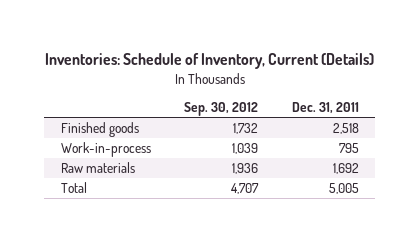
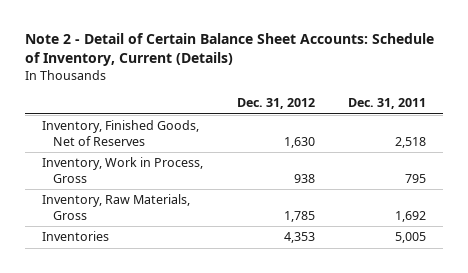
- Inventories: Schedule of Inventory, Current (Details)
+ Note 2 - Detail of Certain Balance Sheet Accounts: Schedule of Inventory, Current (Details)
- | Sep. 30, 2012 | Dec. 31, 2011
+ | Dec. 31, 2012 | Dec. 31, 2011
- Finished goods | 1,732 | 2,518
- Work-in-process | 1,039 | 795
- Raw materials | 1,936 | 1,692
- Total | 4,707 | 5,005
+ Inventory, Finished Goods, Net of Reserves | 1,630 | 2,518
+ Inventory, Work in Process, Gross | 938 | 795
+ Inventory, Raw Materials, Gross | 1,785 | 1,692
+ Inventories | 4,353 | 5,005

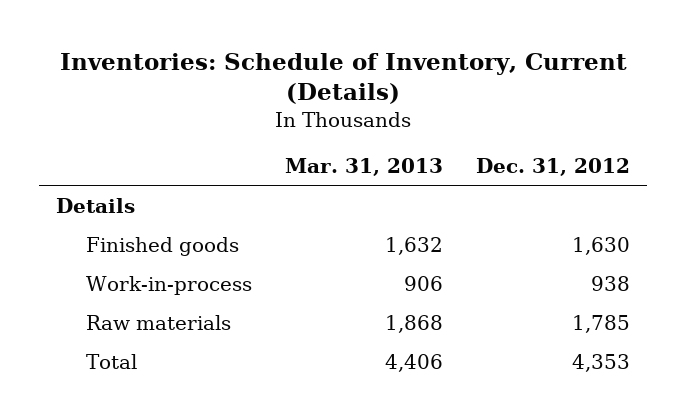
- Note 2 - Detail of Certain Balance Sheet Accounts: Schedule of Inventory, Current (Details)
+ Inventories: Schedule of Inventory, Current (Details)
- | Dec. 31, 2012 | Dec. 31, 2011
+ | Mar. 31, 2013 | Dec. 31, 2012
- Inventory, Finished Goods, Net of Reserves | 1,630 | 2,518
- Inventory, Work in Process, Gross | 938 | 795
- Inventory, Raw Materials, Gross | 1,785 | 1,692
- Inventories | 4,353 | 5,005
+ Details
+ Finished goods | 1,632 | 1,630
+ Work-in-process | 906 | 938
+ Raw materials | 1,868 | 1,785
+ Total | 4,406 | 4,353

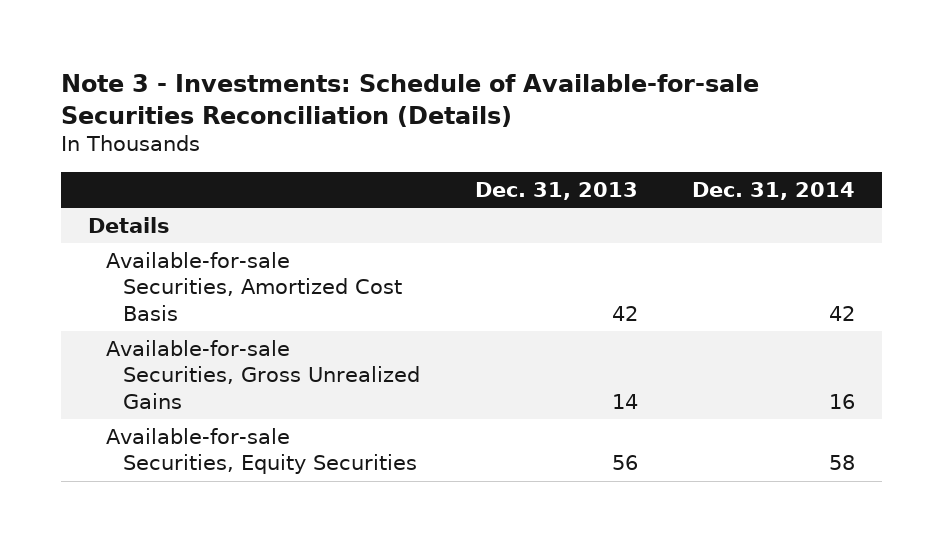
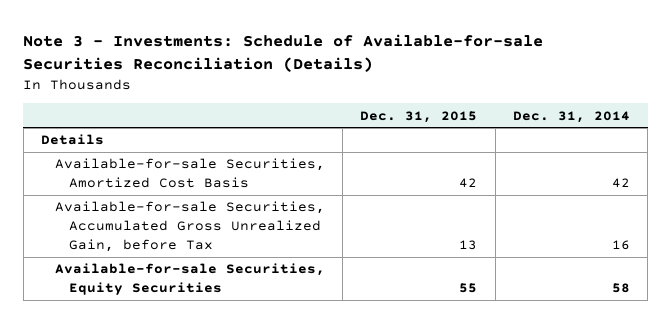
- | Dec. 31, 2013 | Dec. 31, 2014
+ | Dec. 31, 2015 | Dec. 31, 2014
- Available-for-sale Securities, Gross Unrealized Gains | 14 | 16
+ Available-for-sale Securities, Accumulated Gross Unrealized Gain, before Tax | 13 | 16

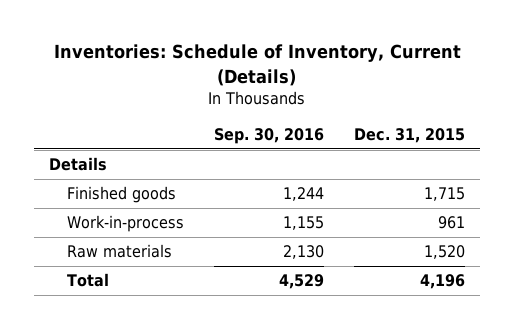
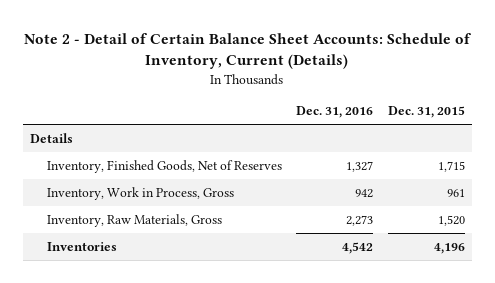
- Inventories: Schedule of Inventory, Current (Details)
+ Note 2 - Detail of Certain Balance Sheet Accounts: Schedule of Inventory, Current (Details)
- | Sep. 30, 2016 | Dec. 31, 2015
+ | Dec. 31, 2016 | Dec. 31, 2015
- Finished goods | 1,244 | 1,715
- Work-in-process | 1,155 | 961
- Raw materials | 2,130 | 1,520
- Total | 4,529 | 4,196
+ Inventory, Finished Goods, Net of Reserves | 1,327 | 1,715
+ Inventory, Work in Process, Gross | 942 | 961
+ Inventory, Raw Materials, Gross | 2,273 | 1,520
+ Inventories | 4,542 | 4,196

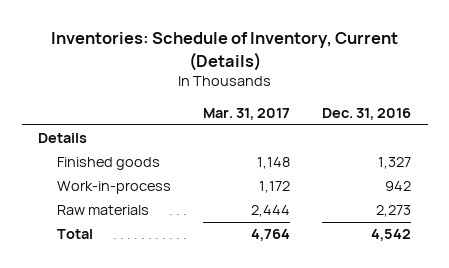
- Note 2 - Detail of Certain Balance Sheet Accounts: Schedule of Inventory, Current (Details)
+ Inventories: Schedule of Inventory, Current (Details)
- | Dec. 31, 2016 | Dec. 31, 2015
+ | Mar. 31, 2017 | Dec. 31, 2016
- Inventory, Finished Goods, Net of Reserves | 1,327 | 1,715
- Inventory, Work in Process, Gross | 942 | 961
- Inventory, Raw Materials, Gross | 2,273 | 1,520
- Inventories | 4,542 | 4,196
+ Finished goods | 1,148 | 1,327
+ Work-in-process | 1,172 | 942
+ Raw materials | 2,444 | 2,273
+ Total | 4,764 | 4,542

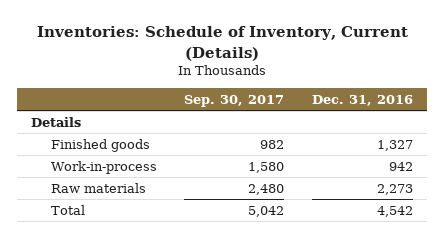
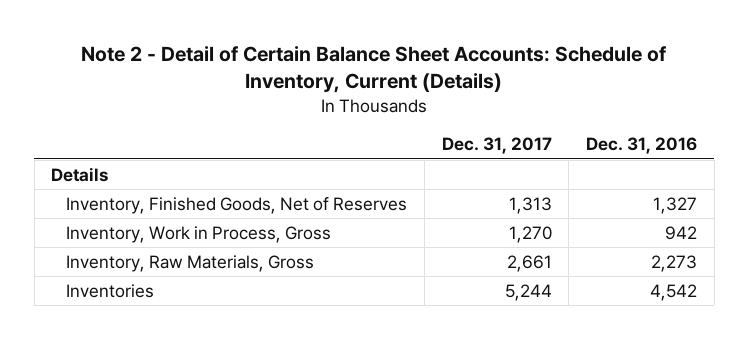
- Inventories: Schedule of Inventory, Current (Details)
+ Note 2 - Detail of Certain Balance Sheet Accounts: Schedule of Inventory, Current (Details)
- | Sep. 30, 2017 | Dec. 31, 2016
+ | Dec. 31, 2017 | Dec. 31, 2016
- Finished goods | 982 | 1,327
- Work-in-process | 1,580 | 942
- Raw materials | 2,480 | 2,273
- Total | 5,042 | 4,542
+ Inventory, Finished Goods, Net of Reserves | 1,313 | 1,327
+ Inventory, Work in Process, Gross | 1,270 | 942
+ Inventory, Raw Materials, Gross | 2,661 | 2,273
+ Inventories | 5,244 | 4,542

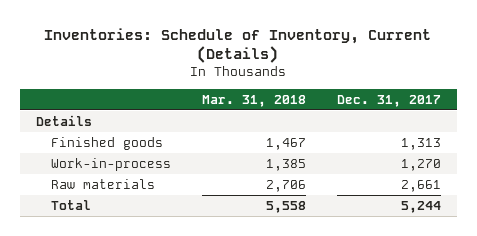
- Note 2 - Detail of Certain Balance Sheet Accounts: Schedule of Inventory, Current (Details)
+ Inventories: Schedule of Inventory, Current (Details)
- | Dec. 31, 2017 | Dec. 31, 2016
+ | Mar. 31, 2018 | Dec. 31, 2017
- Inventory, Finished Goods, Net of Reserves | 1,313 | 1,327
- Inventory, Work in Process, Gross | 1,270 | 942
- Inventory, Raw Materials, Gross | 2,661 | 2,273
- Inventories | 5,244 | 4,542
+ Finished goods | 1,467 | 1,313
+ Work-in-process | 1,385 | 1,270
+ Raw materials | 2,706 | 2,661
+ Total | 5,558 | 5,244

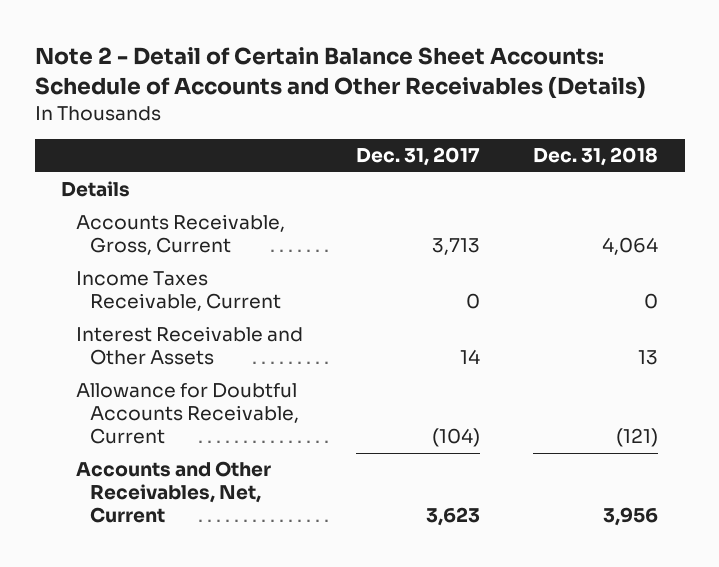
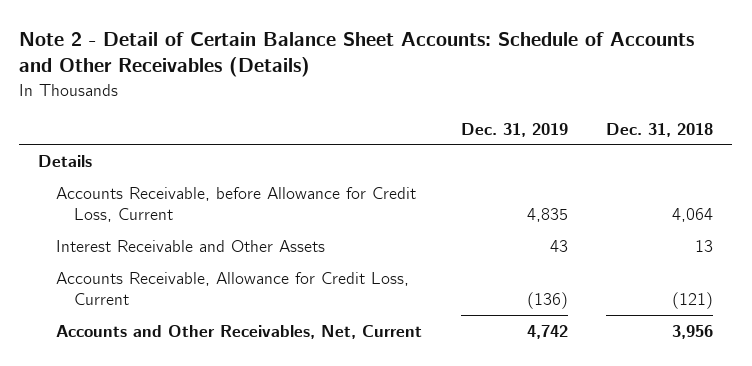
- | Dec. 31, 2017 | Dec. 31, 2018
+ | Dec. 31, 2019 | Dec. 31, 2018
- Accounts Receivable, Gross, Current | 3,713 | 4,064
- Income Taxes Receivable, Current | 0 | 0
+ Accounts Receivable, before Allowance for Credit Loss, Current | 4,835 | 4,064
- Allowance for Doubtful Accounts Receivable, Current | (104) | (121)
+ Accounts Receivable, Allowance for Credit Loss, Current | (136) | (121)

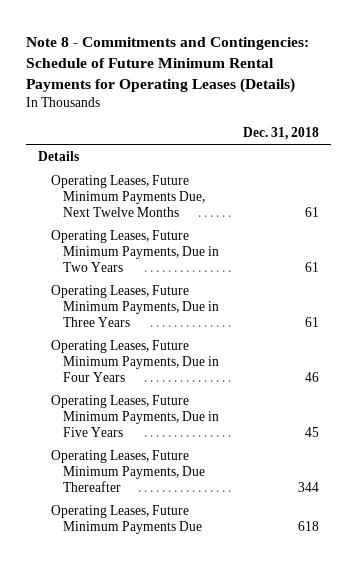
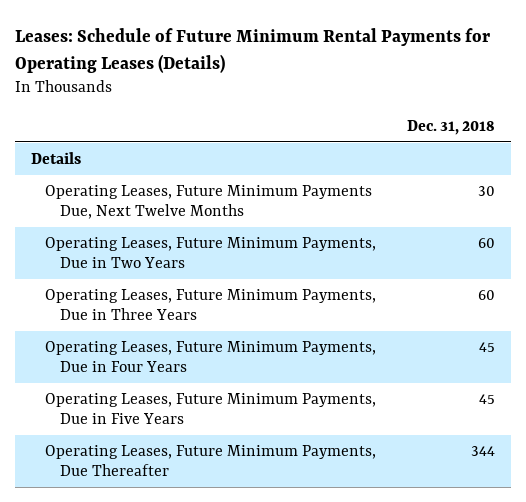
- Note 8 - Commitments and Contingencies: Schedule of Future Minimum Rental Payments for Operating Leases (Details)
+ Leases: Schedule of Future Minimum Rental Payments for Operating Leases (Details)
- Operating Leases, Future Minimum Payments Due, Next Twelve Months | 61
- Operating Leases, Future Minimum Payments, Due in Two Years | 61
- Operating Leases, Future Minimum Payments, Due in Three Years | 61
- Operating Leases, Future Minimum Payments, Due in Four Years | 46
+ Operating Leases, Future Minimum Payments Due, Next Twelve Months | 30
+ Operating Leases, Future Minimum Payments, Due in Two Years | 60
+ Operating Leases, Future Minimum Payments, Due in Three Years | 60
+ Operating Leases, Future Minimum Payments, Due in Four Years | 45
- Operating Leases, Future Minimum Payments Due | 618

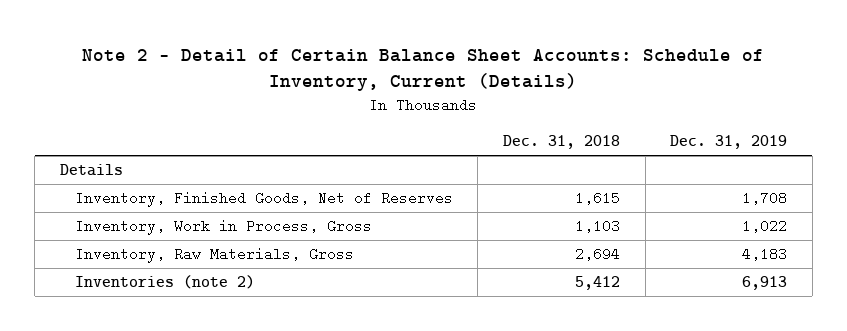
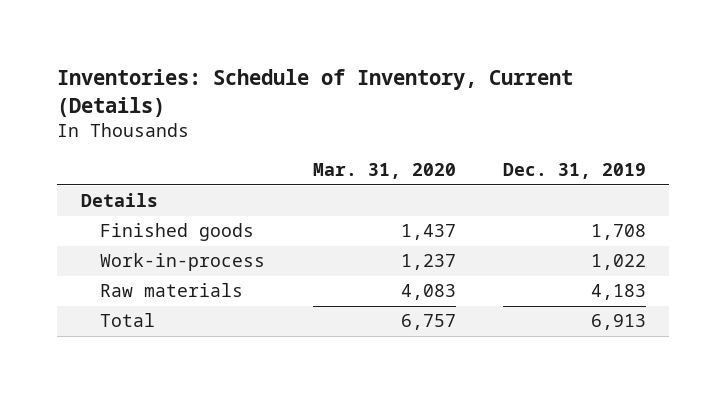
- Note 2 - Detail of Certain Balance Sheet Accounts: Schedule of Inventory, Current (Details)
+ Inventories: Schedule of Inventory, Current (Details)
- | Dec. 31, 2018 | Dec. 31, 2019
+ | Mar. 31, 2020 | Dec. 31, 2019
- Inventory, Finished Goods, Net of Reserves | 1,615 | 1,708
- Inventory, Work in Process, Gross | 1,103 | 1,022
- Inventory, Raw Materials, Gross | 2,694 | 4,183
- Inventories (note 2) | 5,412 | 6,913
+ Finished goods | 1,437 | 1,708
+ Work-in-process | 1,237 | 1,022
+ Raw materials | 4,083 | 4,183
+ Total | 6,757 | 6,913

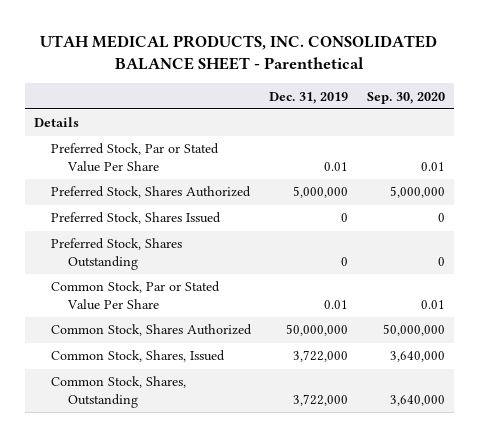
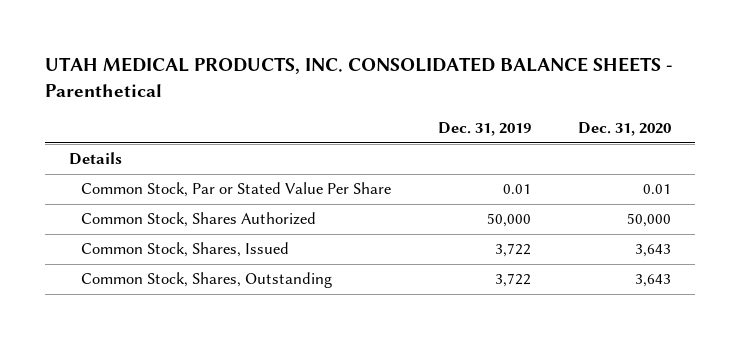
- UTAH MEDICAL PRODUCTS, INC. CONSOLIDATED BALANCE SHEET - Parenthetical
+ UTAH MEDICAL PRODUCTS, INC. CONSOLIDATED BALANCE SHEETS - Parenthetical
- | Dec. 31, 2019 | Sep. 30, 2020
+ | Dec. 31, 2019 | Dec. 31, 2020
- Preferred Stock, Par or Stated Value Per Share | 0.01 | 0.01
- Preferred Stock, Shares Authorized | 5,000,000 | 5,000,000
- Preferred Stock, Shares Issued | 0 | 0
- Preferred Stock, Shares Outstanding | 0 | 0
- Common Stock, Shares Authorized | 50,000,000 | 50,000,000
- Common Stock, Shares, Issued | 3,722,000 | 3,640,000
- Common Stock, Shares, Outstanding | 3,722,000 | 3,640,000
+ Common Stock, Shares Authorized | 50,000 | 50,000
+ Common Stock, Shares, Issued | 3,722 | 3,643
+ Common Stock, Shares, Outstanding | 3,722 | 3,643

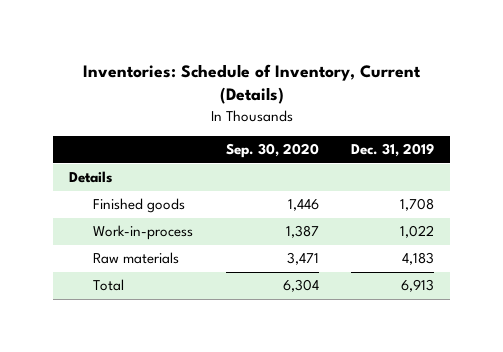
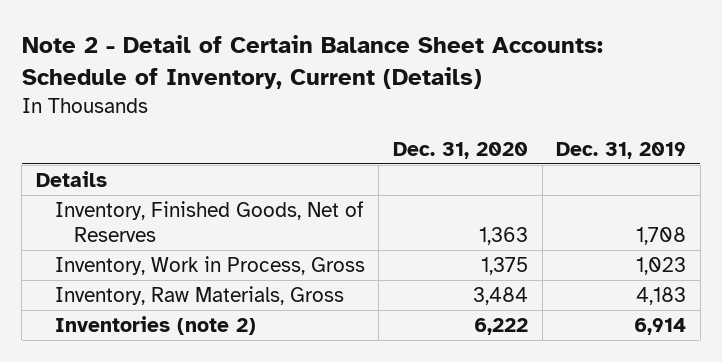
- Inventories: Schedule of Inventory, Current (Details)
+ Note 2 - Detail of Certain Balance Sheet Accounts: Schedule of Inventory, Current (Details)
- | Sep. 30, 2020 | Dec. 31, 2019
+ | Dec. 31, 2020 | Dec. 31, 2019
- Finished goods | 1,446 | 1,708
- Work-in-process | 1,387 | 1,022
- Raw materials | 3,471 | 4,183
- Total | 6,304 | 6,913
+ Inventory, Finished Goods, Net of Reserves | 1,363 | 1,708
+ Inventory, Work in Process, Gross | 1,375 | 1,023
+ Inventory, Raw Materials, Gross | 3,484 | 4,183
+ Inventories (note 2) | 6,222 | 6,914

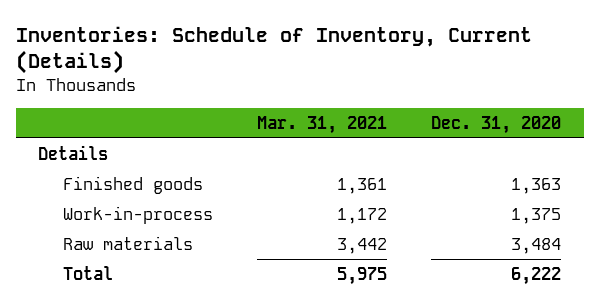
- Note 2 - Detail of Certain Balance Sheet Accounts: Schedule of Inventory, Current (Details)
+ Inventories: Schedule of Inventory, Current (Details)
- | Dec. 31, 2020 | Dec. 31, 2019
+ | Mar. 31, 2021 | Dec. 31, 2020
- Inventory, Finished Goods, Net of Reserves | 1,363 | 1,708
- Inventory, Work in Process, Gross | 1,375 | 1,023
- Inventory, Raw Materials, Gross | 3,484 | 4,183
- Inventories (note 2) | 6,222 | 6,914
+ Finished goods | 1,361 | 1,363
+ Work-in-process | 1,172 | 1,375
+ Raw materials | 3,442 | 3,484
+ Total | 5,975 | 6,222

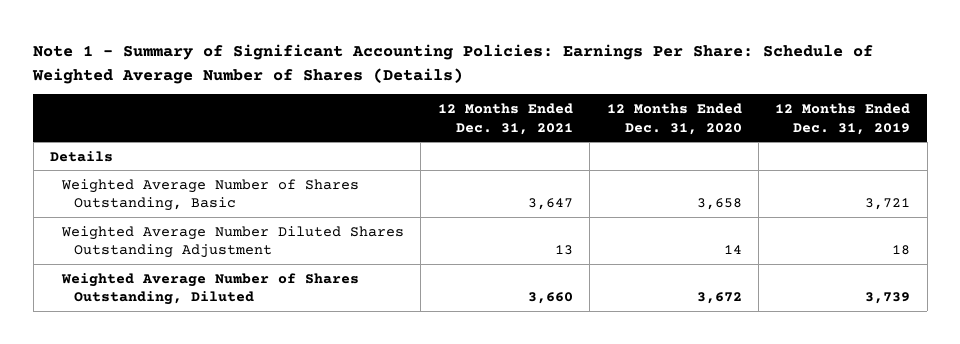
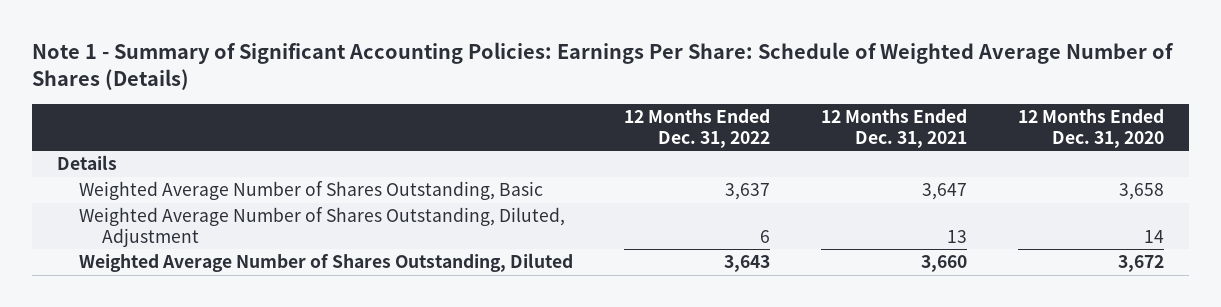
- | 12 Months Ended Dec. 31, 2021 | 12 Months Ended Dec. 31, 2020 | 12 Months Ended Dec. 31, 2019
+ | 12 Months Ended Dec. 31, 2022 | 12 Months Ended Dec. 31, 2021 | 12 Months Ended Dec. 31, 2020
- Weighted Average Number Diluted Shares Outstanding Adjustment | 13 | 14 | 18
+ Weighted Average Number of Shares Outstanding, Diluted, Adjustment | 6 | 13 | 14

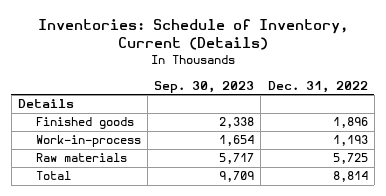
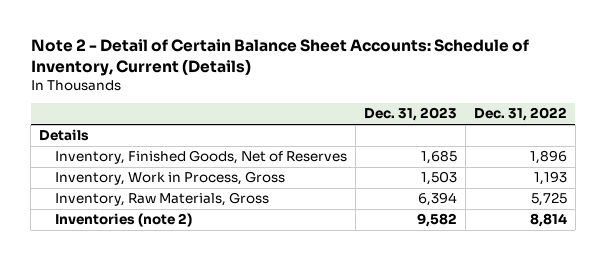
- Inventories: Schedule of Inventory, Current (Details)
+ Note 2 - Detail of Certain Balance Sheet Accounts: Schedule of Inventory, Current (Details)
- | Sep. 30, 2023 | Dec. 31, 2022
+ | Dec. 31, 2023 | Dec. 31, 2022
- Finished goods | 2,338 | 1,896
- Work-in-process | 1,654 | 1,193
- Raw materials | 5,717 | 5,725
- Total | 9,709 | 8,814
+ Inventory, Finished Goods, Net of Reserves | 1,685 | 1,896
+ Inventory, Work in Process, Gross | 1,503 | 1,193
+ Inventory, Raw Materials, Gross | 6,394 | 5,725
+ Inventories (note 2) | 9,582 | 8,814

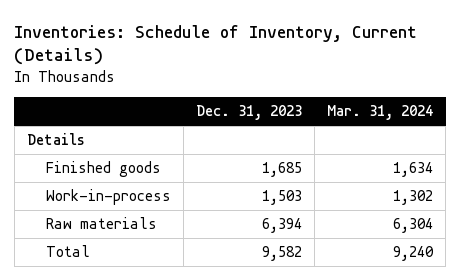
- Note 2 - Detail of Certain Balance Sheet Accounts: Schedule of Inventory, Current (Details)
+ Inventories: Schedule of Inventory, Current (Details)
- | Dec. 31, 2023 | Dec. 31, 2022
+ | Dec. 31, 2023 | Mar. 31, 2024
- Inventory, Finished Goods, Net of Reserves | 1,685 | 1,896
- Inventory, Work in Process, Gross | 1,503 | 1,193
- Inventory, Raw Materials, Gross | 6,394 | 5,725
- Inventories (note 2) | 9,582 | 8,814
+ Finished goods | 1,685 | 1,634
+ Work-in-process | 1,503 | 1,302
+ Raw materials | 6,394 | 6,304
+ Total | 9,582 | 9,240

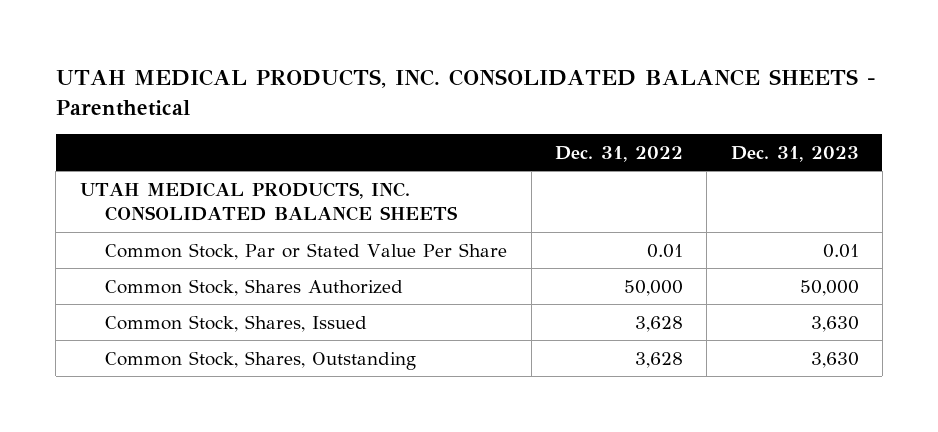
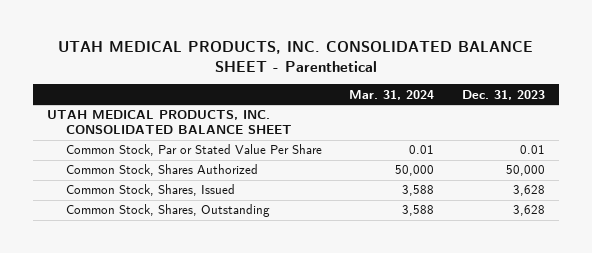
- UTAH MEDICAL PRODUCTS, INC. CONSOLIDATED BALANCE SHEETS - Parenthetical
+ UTAH MEDICAL PRODUCTS, INC. CONSOLIDATED BALANCE SHEET - Parenthetical
- | Dec. 31, 2022 | Dec. 31, 2023
+ | Mar. 31, 2024 | Dec. 31, 2023
- UTAH MEDICAL PRODUCTS, INC. CONSOLIDATED BALANCE SHEETS
+ UTAH MEDICAL PRODUCTS, INC. CONSOLIDATED BALANCE SHEET
- Common Stock, Shares, Issued | 3,628 | 3,630
- Common Stock, Shares, Outstanding | 3,628 | 3,630
+ Common Stock, Shares, Issued | 3,588 | 3,628
+ Common Stock, Shares, Outstanding | 3,588 | 3,628

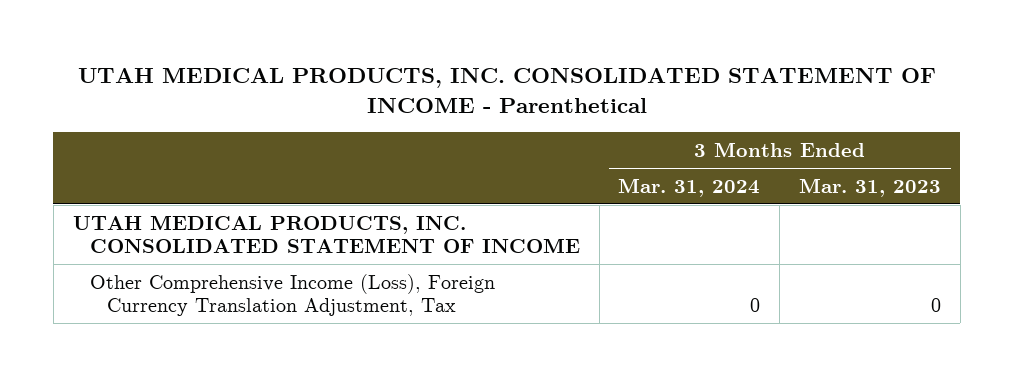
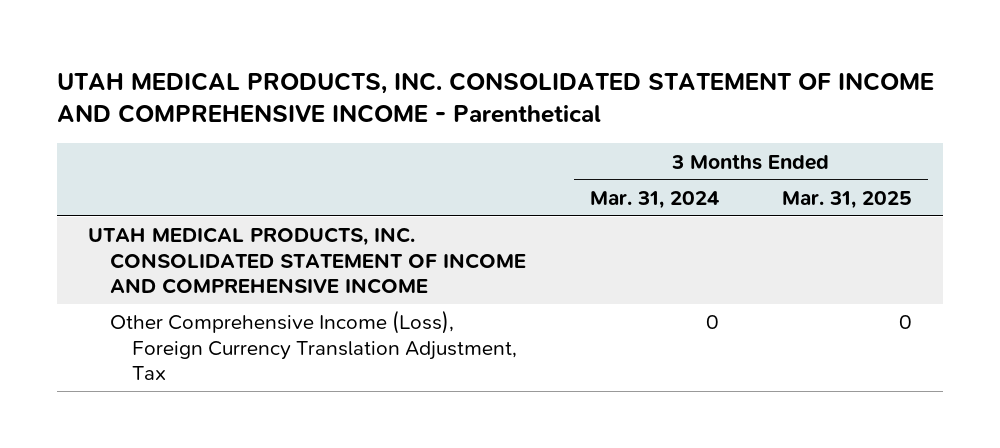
- UTAH MEDICAL PRODUCTS, INC. CONSOLIDATED STATEMENT OF INCOME - Parenthetical
+ UTAH MEDICAL PRODUCTS, INC. CONSOLIDATED STATEMENT OF INCOME AND COMPREHENSIVE INCOME - Parenthetical
- | 3 Months Ended Mar. 31, 2024 | 3 Months Ended Mar. 31, 2023
+ | 3 Months Ended Mar. 31, 2024 | 3 Months Ended Mar. 31, 2025
- UTAH MEDICAL PRODUCTS, INC. CONSOLIDATED STATEMENT OF INCOME
+ UTAH MEDICAL PRODUCTS, INC. CONSOLIDATED STATEMENT OF INCOME AND COMPREHENSIVE INCOME

